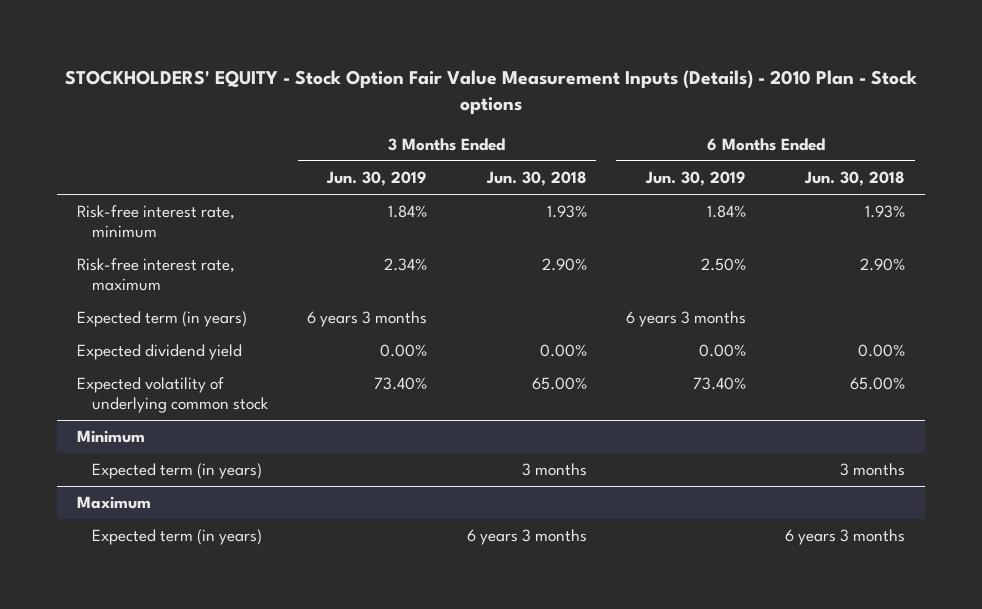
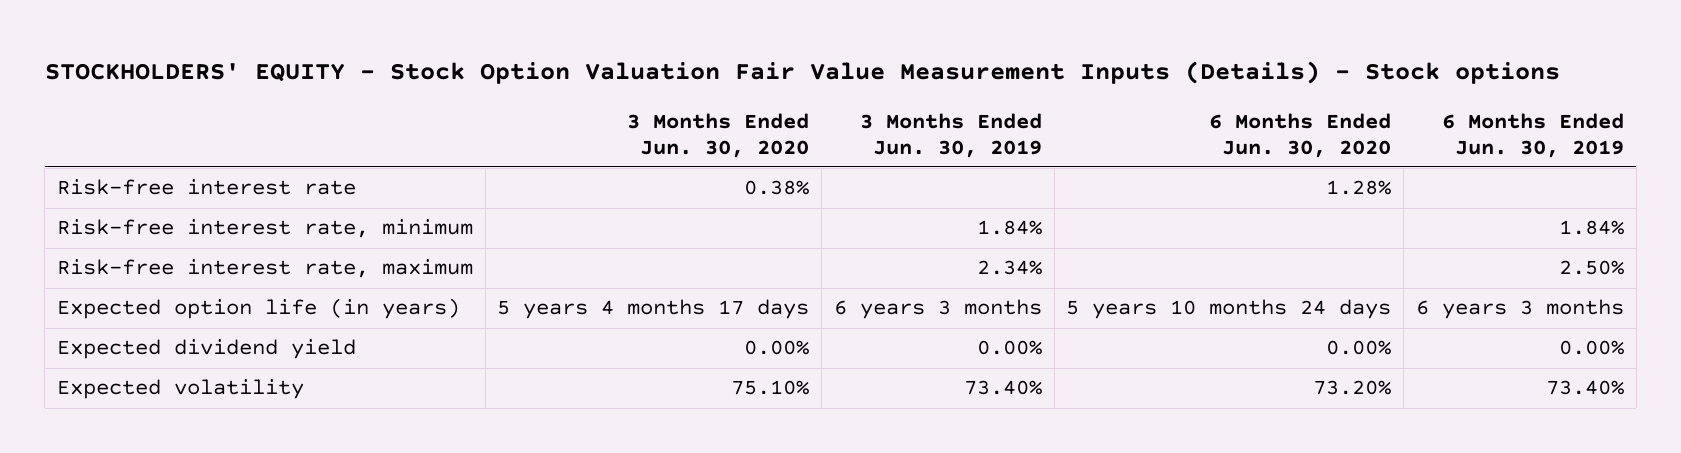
- STOCKHOLDERS' EQUITY - Stock Option Fair Value Measurement Inputs (Details) - 2010 Plan - Stock options
+ STOCKHOLDERS' EQUITY - Stock Option Valuation Fair Value Measurement Inputs (Details) - Stock options
- | 3 Months Ended Jun. 30, 2019 | 3 Months Ended Jun. 30, 2018 | 6 Months Ended Jun. 30, 2019 | 6 Months Ended Jun. 30, 2018
+ | 3 Months Ended Jun. 30, 2020 | 3 Months Ended Jun. 30, 2019 | 6 Months Ended Jun. 30, 2020 | 6 Months Ended Jun. 30, 2019
+ Risk-free interest rate | 0.38% | | 1.28% |
- Expected term (in years) | 6 years 3 months | | 6 years 3 months |
+ Expected option life (in years) | 5 years 4 months 17 days | 6 years 3 months | 5 years 10 months 24 days | 6 years 3 months
- Expected volatility of underlying common stock | 73.40% | 65.00% | 73.40% | 65.00%
- Minimum
- Expected term (in years) | | 3 months | | 3 months
- Maximum
- Expected term (in years) | | 6 years 3 months | | 6 years 3 months
+ Expected volatility | 75.10% | 73.40% | 73.20% | 73.40%

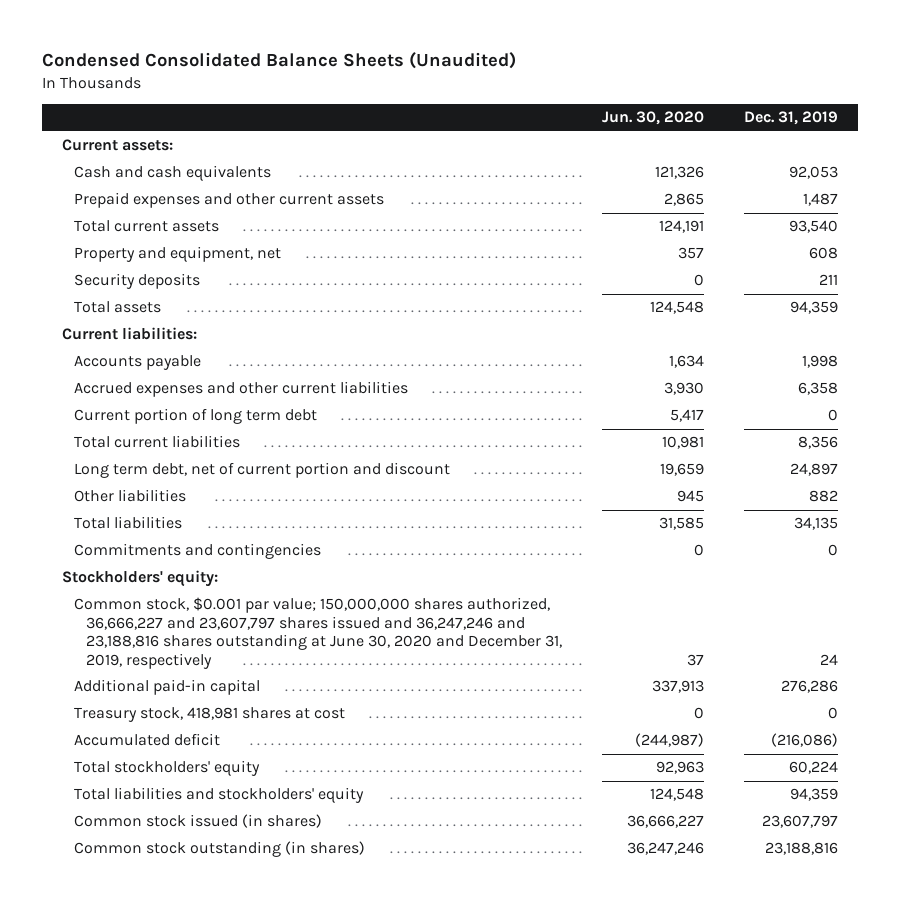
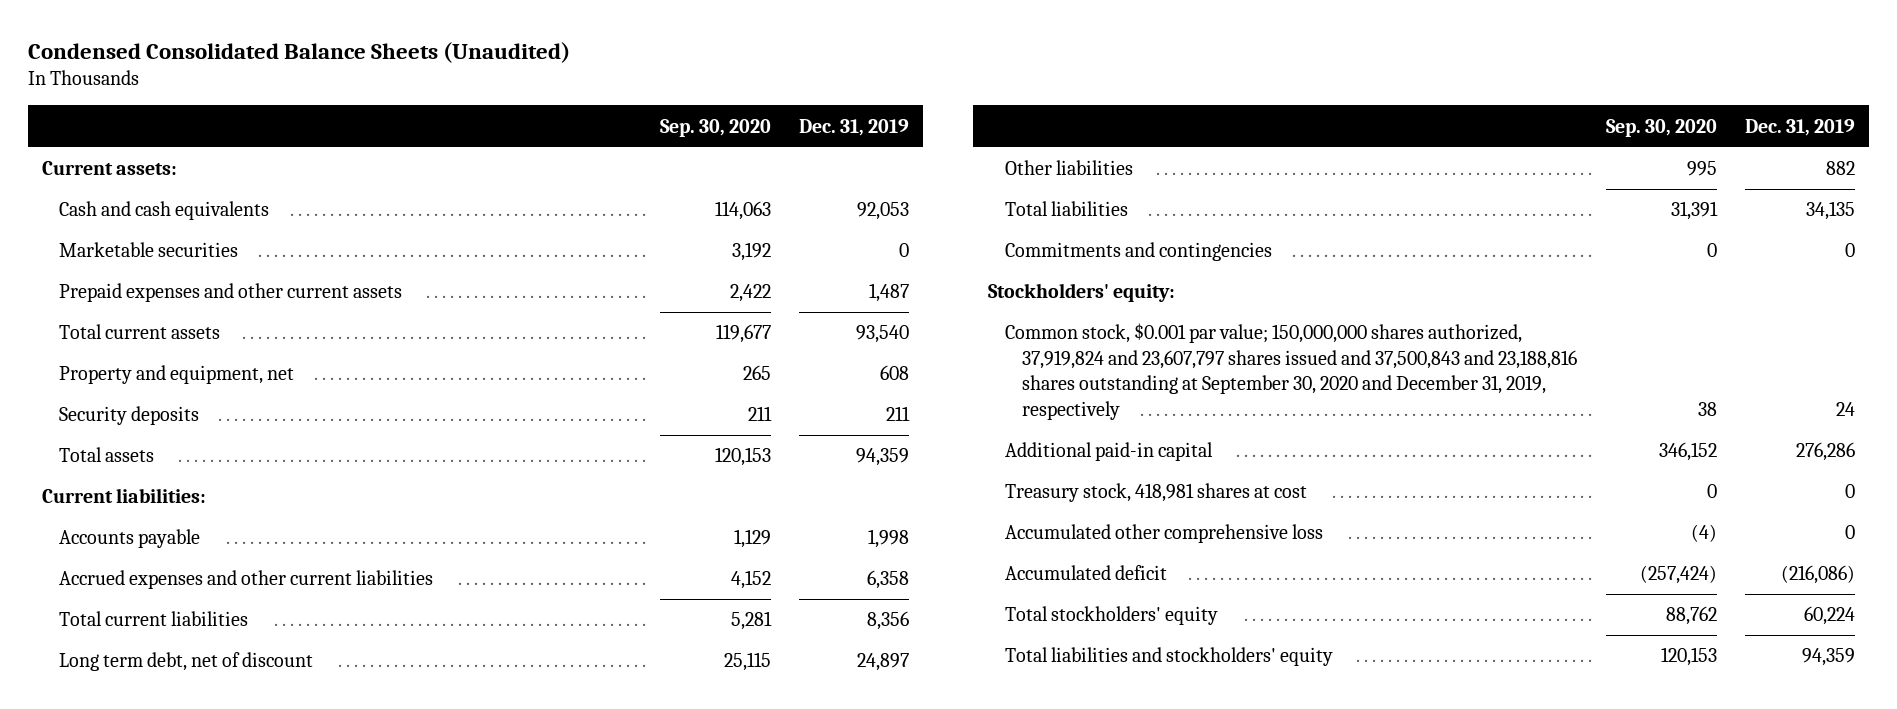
- | Jun. 30, 2020 | Dec. 31, 2019
+ | Sep. 30, 2020 | Dec. 31, 2019
+ Marketable securities | 3,192 | 0
- Current portion of long term debt | 5,417 | 0
- Long term debt, net of current portion and discount | 19,659 | 24,897
+ Long term debt, net of discount | 25,115 | 24,897
- Common stock, $0.001 par value; 150,000,000 shares authorized, 36,666,227 and 23,607,797 shares issued and 36,247,246 and 23,188,816 shares outstanding at June 30, 2020 and December 31, 2019, respectively | 37 | 24
+ Common stock, $0.001 par value; 150,000,000 shares authorized, 37,919,824 and 23,607,797 shares issued and 37,500,843 and 23,188,816 shares outstanding at September 30, 2020 and December 31, 2019, respectively | 38 | 24
+ Accumulated other comprehensive loss | (4) | 0
- Common stock issued (in shares) | 36,666,227 | 23,607,797
- Common stock outstanding (in shares) | 36,247,246 | 23,188,816

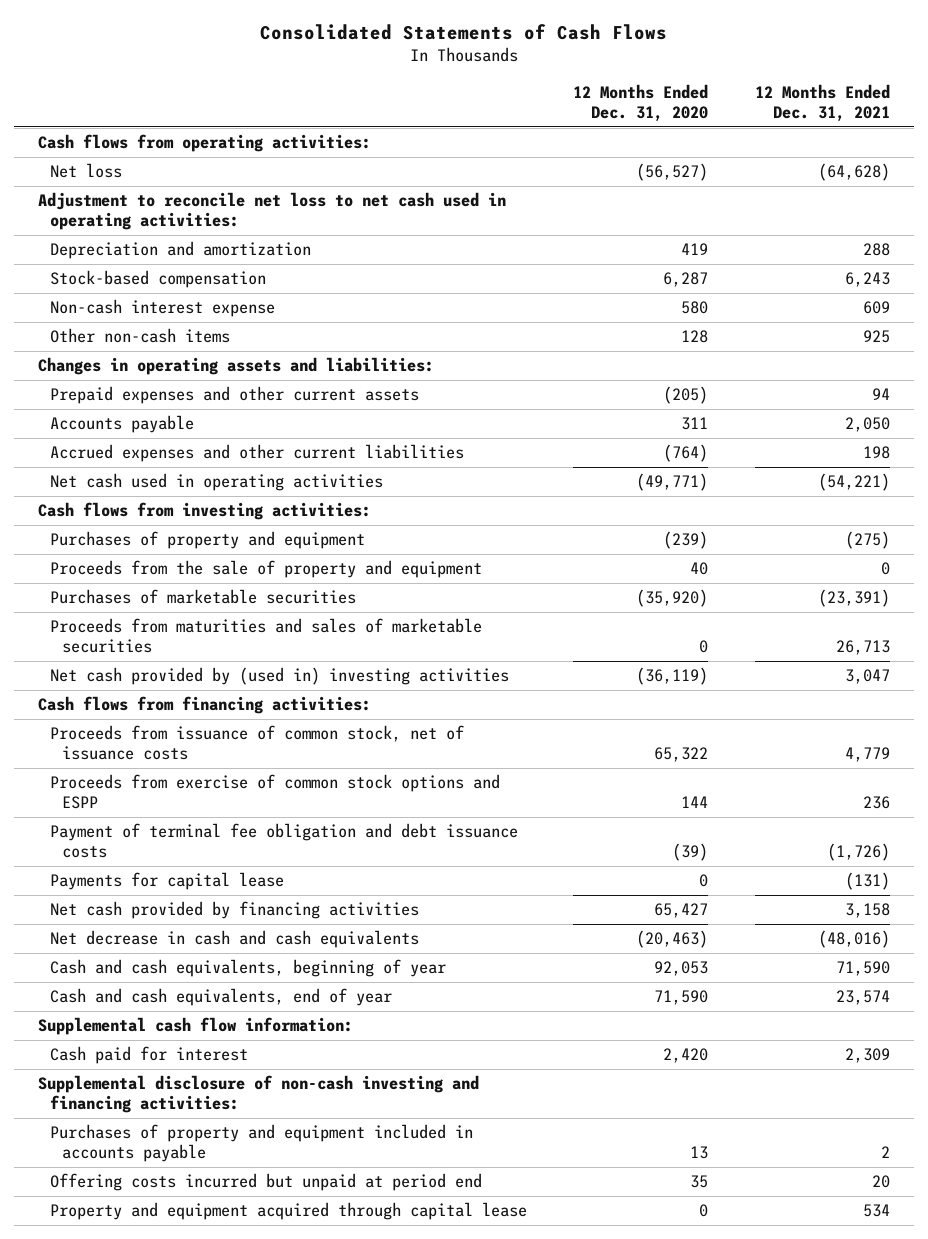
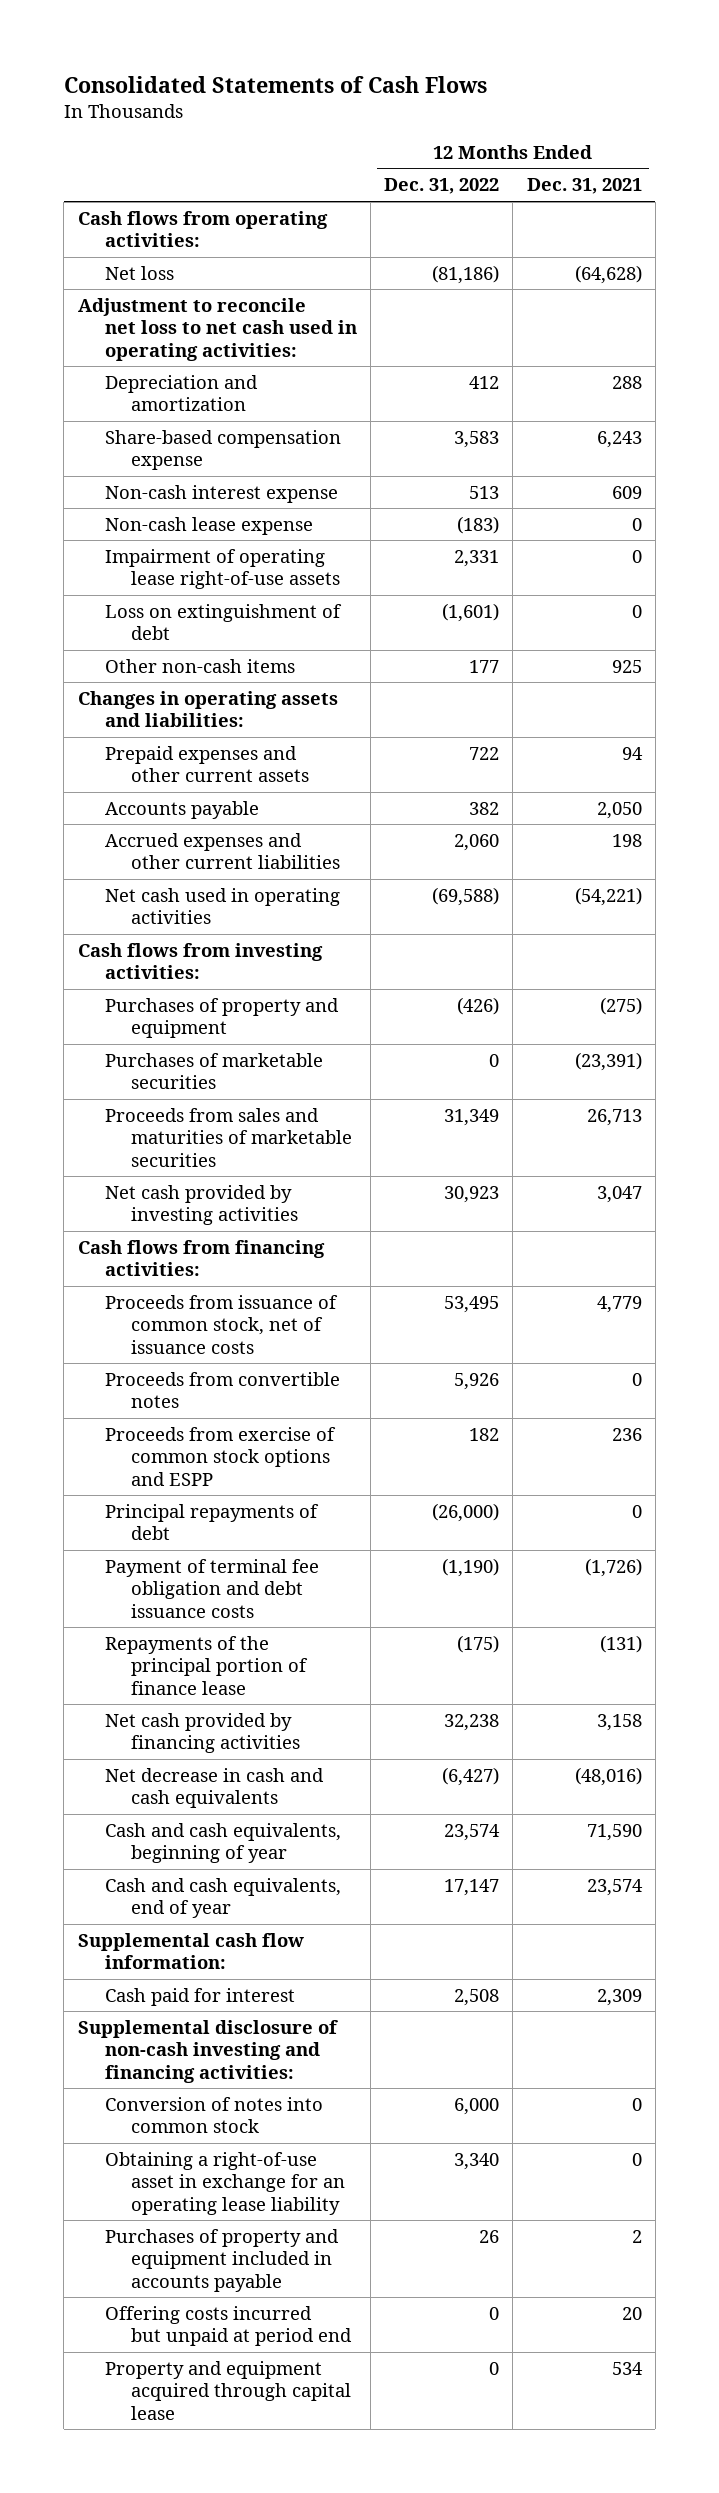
- | 12 Months Ended Dec. 31, 2020 | 12 Months Ended Dec. 31, 2021
+ | 12 Months Ended Dec. 31, 2022 | 12 Months Ended Dec. 31, 2021
- Stock-based compensation | 6,287 | 6,243
+ Share-based compensation expense | 3,583 | 6,243
+ Non-cash lease expense | (183) | 0
+ Impairment of operating lease right-of-use assets | 2,331 | 0
+ Loss on extinguishment of debt | (1,601) | 0
- Proceeds from the sale of property and equipment | 40 | 0
- Proceeds from maturities and sales of marketable securities | 0 | 26,713
- Net cash provided by (used in) investing activities | (36,119) | 3,047
+ Proceeds from sales and maturities of marketable securities | 31,349 | 26,713
+ Net cash provided by investing activities | 30,923 | 3,047
+ Proceeds from convertible notes | 5,926 | 0
+ Principal repayments of debt | (26,000) | 0
- Payments for capital lease | 0 | (131)
+ Repayments of the principal portion of finance lease | (175) | (131)
+ Conversion of notes into common stock | 6,000 | 0
+ Obtaining a right-of-use asset in exchange for an operating lease liability | 3,340 | 0

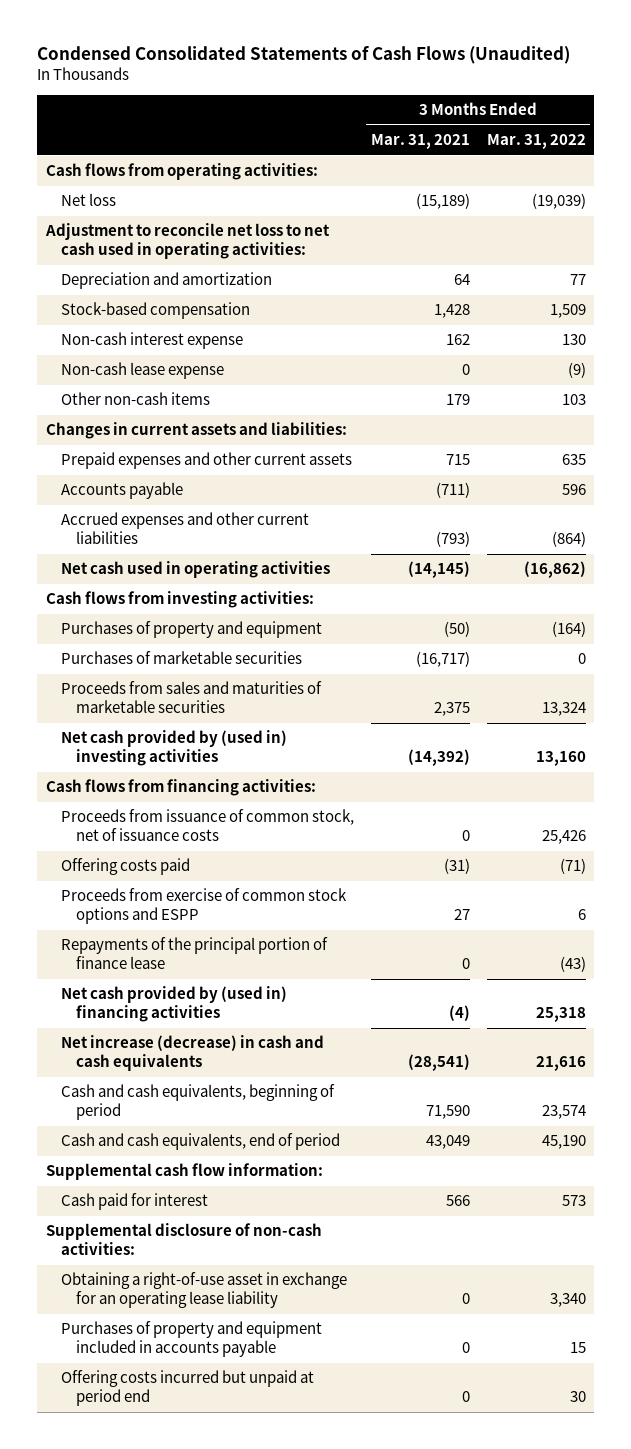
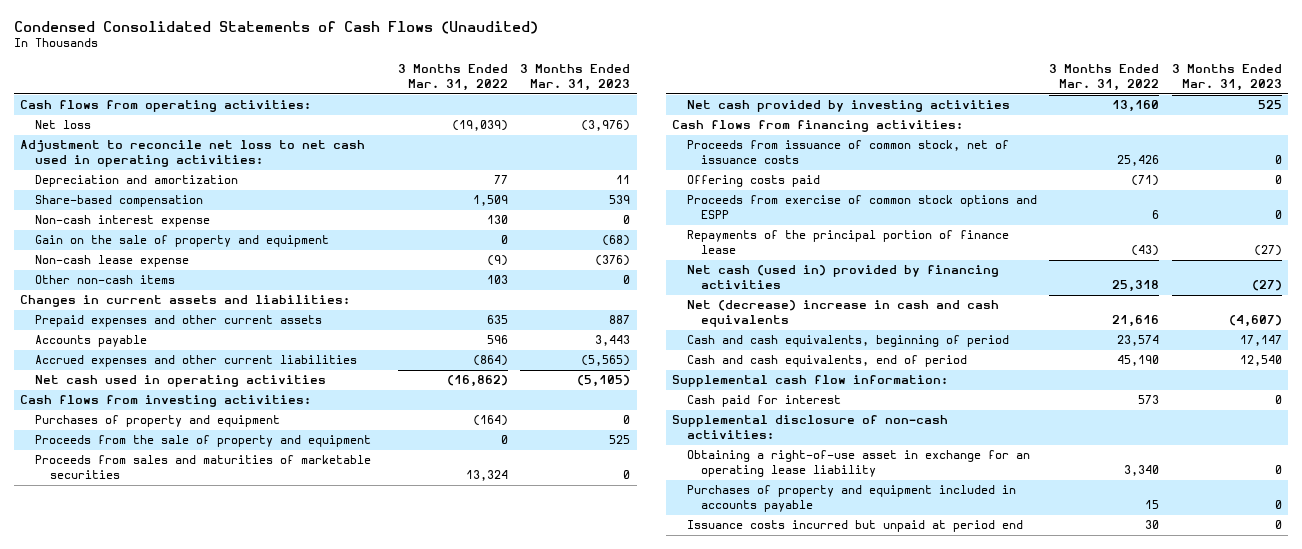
- | 3 Months Ended Mar. 31, 2021 | 3 Months Ended Mar. 31, 2022
+ | 3 Months Ended Mar. 31, 2022 | 3 Months Ended Mar. 31, 2023
- Stock-based compensation | 1,428 | 1,509
+ Share-based compensation | 1,509 | 539
+ Gain on the sale of property and equipment | 0 | (68)
- Purchases of marketable securities | (16,717) | 0
+ Proceeds from the sale of property and equipment | 0 | 525
- Net cash provided by (used in) investing activities | (14,392) | 13,160
+ Net cash provided by investing activities | 13,160 | 525
- Net cash provided by (used in) financing activities | (4) | 25,318
- Net increase (decrease) in cash and cash equivalents | (28,541) | 21,616
+ Net cash (used in) provided by financing activities | 25,318 | (27)
+ Net (decrease) increase in cash and cash equivalents | 21,616 | (4,607)
- Offering costs incurred but unpaid at period end | 0 | 30
+ Issuance costs incurred but unpaid at period end | 30 | 0

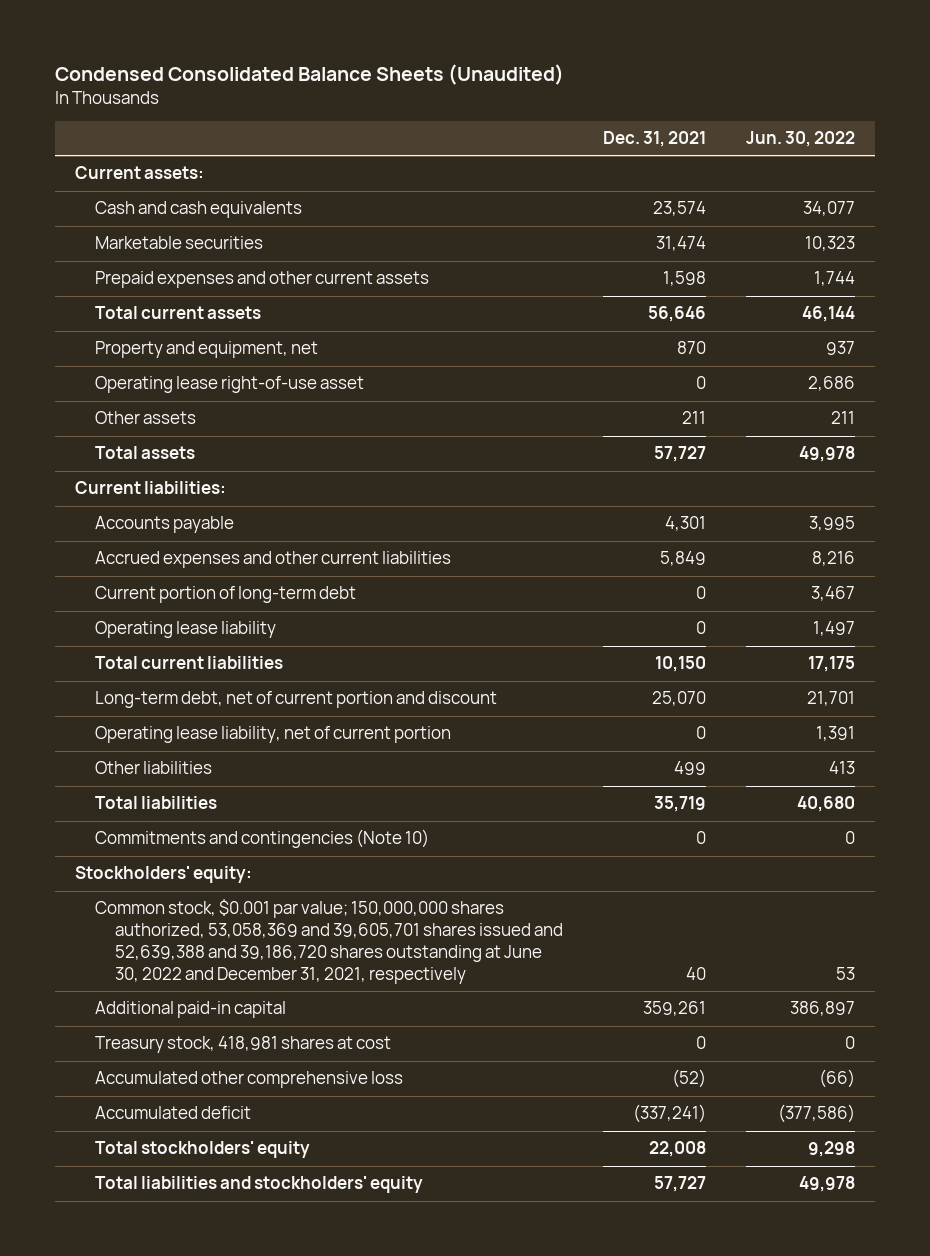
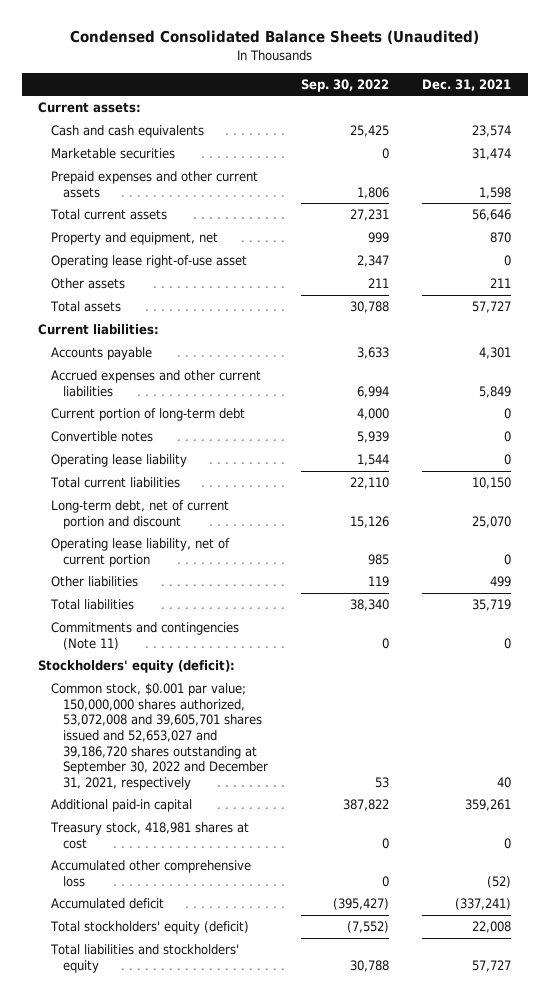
- | Dec. 31, 2021 | Jun. 30, 2022
+ | Sep. 30, 2022 | Dec. 31, 2021
+ Convertible notes | 5,939 | 0
- Commitments and contingencies (Note 10) | 0 | 0
- Stockholders' equity:
- Common stock, $0.001 par value; 150,000,000 shares authorized, 53,058,369 and 39,605,701 shares issued and 52,639,388 and 39,186,720 shares outstanding at June 30, 2022 and December 31, 2021, respectively | 40 | 53
+ Commitments and contingencies (Note 11) | 0 | 0
+ Stockholders' equity (deficit):
+ Common stock, $0.001 par value; 150,000,000 shares authorized, 53,072,008 and 39,605,701 shares issued and 52,653,027 and 39,186,720 shares outstanding at September 30, 2022 and December 31, 2021, respectively | 53 | 40
- Total stockholders' equity | 22,008 | 9,298
+ Total stockholders' equity (deficit) | (7,552) | 22,008

